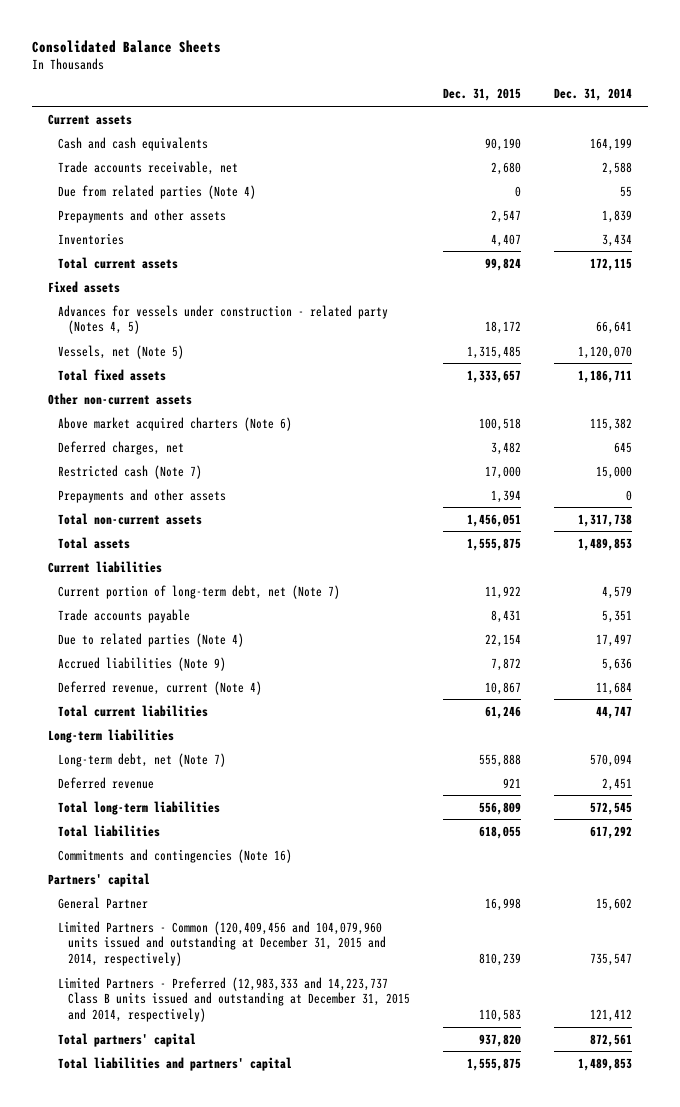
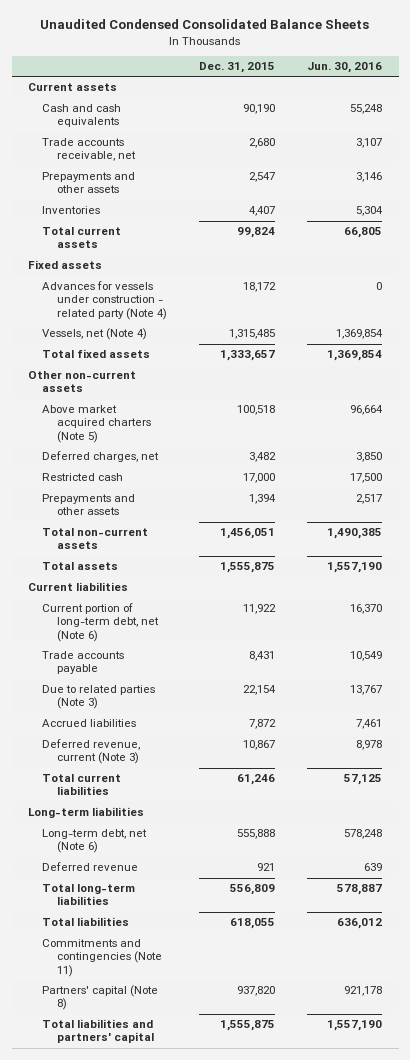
- Consolidated Balance Sheets
+ Unaudited Condensed Consolidated Balance Sheets
- | Dec. 31, 2015 | Dec. 31, 2014
+ | Dec. 31, 2015 | Jun. 30, 2016
- Due from related parties (Note 4) | 0 | 55
- Advances for vessels under construction - related party (Notes 4, 5) | 18,172 | 66,641
- Vessels, net (Note 5) | 1,315,485 | 1,120,070
+ Advances for vessels under construction - related party (Note 4) | 18,172 | 0
+ Vessels, net (Note 4) | 1,315,485 | 1,369,854
- Above market acquired charters (Note 6) | 100,518 | 115,382
+ Above market acquired charters (Note 5) | 100,518 | 96,664
- Restricted cash (Note 7) | 17,000 | 15,000
+ Restricted cash | 17,000 | 17,500
- Current portion of long-term debt, net (Note 7) | 11,922 | 4,579
+ Current portion of long-term debt, net (Note 6) | 11,922 | 16,370
- Due to related parties (Note 4) | 22,154 | 17,497
- Accrued liabilities (Note 9) | 7,872 | 5,636
- Deferred revenue, current (Note 4) | 10,867 | 11,684
+ Due to related parties (Note 3) | 22,154 | 13,767
+ Accrued liabilities | 7,872 | 7,461
+ Deferred revenue, current (Note 3) | 10,867 | 8,978
- Long-term debt, net (Note 7) | 555,888 | 570,094
+ Long-term debt, net (Note 6) | 555,888 | 578,248
- Commitments and contingencies (Note 16)
- Partners' capital
- General Partner | 16,998 | 15,602
- Limited Partners - Common (120,409,456 and 104,079,960 units issued and outstanding at December 31, 2015 and 2014, respectively) | 810,239 | 735,547
- Limited Partners - Preferred (12,983,333 and 14,223,737 Class B units issued and outstanding at December 31, 2015 and 2014, respectively) | 110,583 | 121,412
- Total partners' capital | 937,820 | 872,561
+ Commitments and contingencies (Note 11)
+ Partners' capital (Note 8) | 937,820 | 921,178

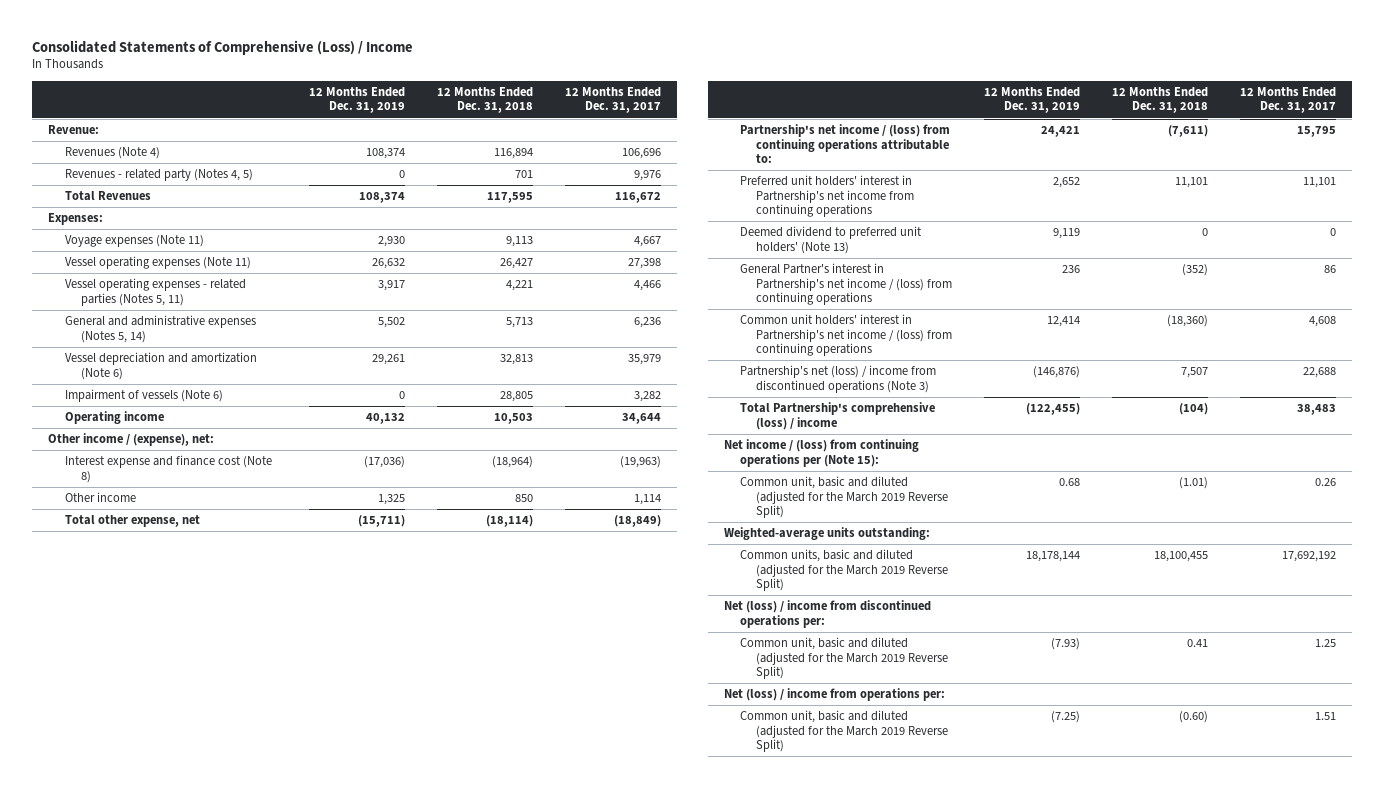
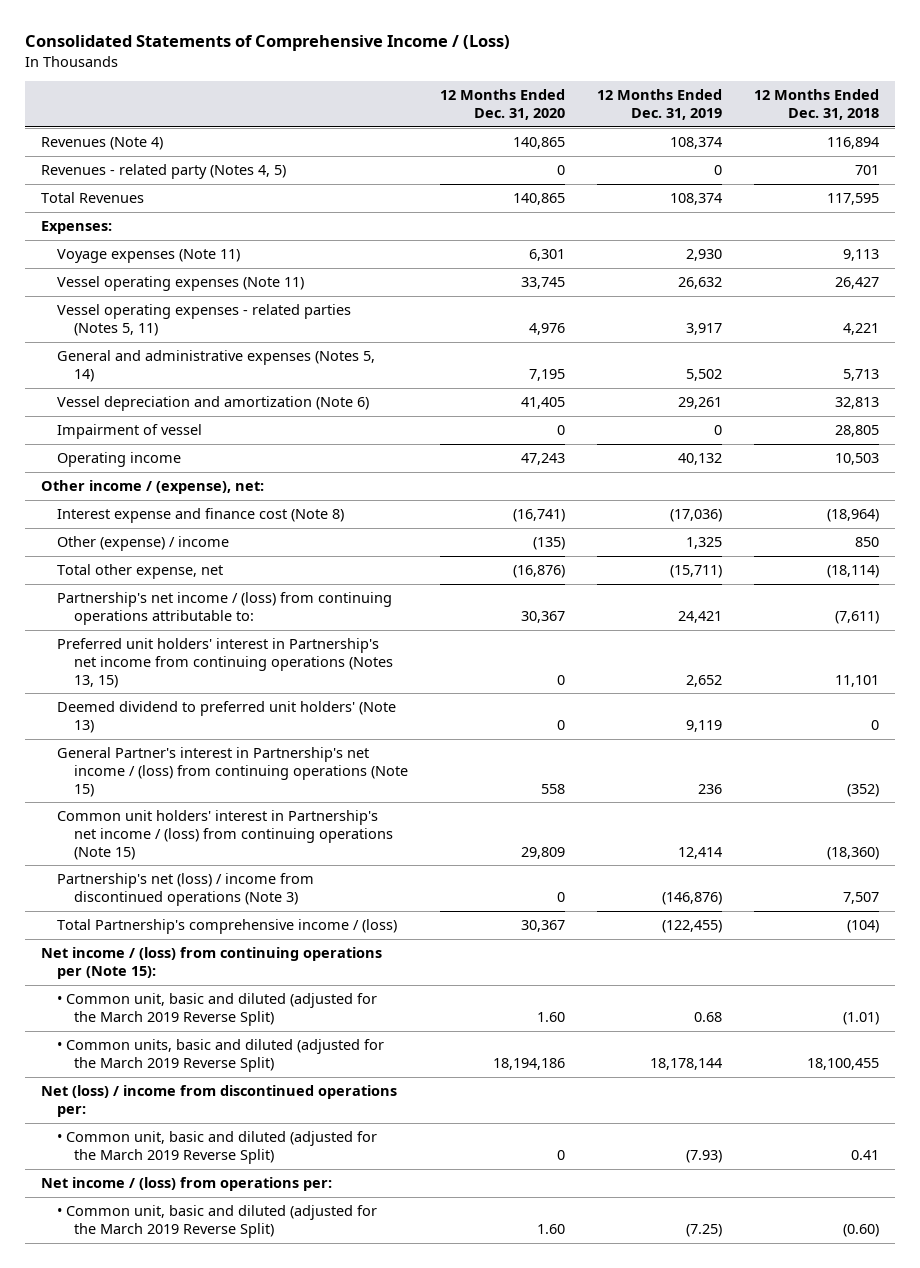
- Consolidated Statements of Comprehensive (Loss) / Income
+ Consolidated Statements of Comprehensive Income / (Loss)
- | 12 Months Ended Dec. 31, 2019 | 12 Months Ended Dec. 31, 2018 | 12 Months Ended Dec. 31, 2017
+ | 12 Months Ended Dec. 31, 2020 | 12 Months Ended Dec. 31, 2019 | 12 Months Ended Dec. 31, 2018
- Revenue:
- Impairment of vessels (Note 6) | 0 | 28,805 | 3,282
+ Impairment of vessel | 0 | 0 | 28,805
- Other income | 1,325 | 850 | 1,114
+ Other (expense) / income | (135) | 1,325 | 850
- Preferred unit holders' interest in Partnership's net income from continuing operations | 2,652 | 11,101 | 11,101
+ Preferred unit holders' interest in Partnership's net income from continuing operations (Notes 13, 15) | 0 | 2,652 | 11,101
- General Partner's interest in Partnership's net income / (loss) from continuing operations | 236 | (352) | 86
- Common unit holders' interest in Partnership's net income / (loss) from continuing operations | 12,414 | (18,360) | 4,608
+ General Partner's interest in Partnership's net income / (loss) from continuing operations (Note 15) | 558 | 236 | (352)
+ Common unit holders' interest in Partnership's net income / (loss) from continuing operations (Note 15) | 29,809 | 12,414 | (18,360)
- Total Partnership's comprehensive (loss) / income | (122,455) | (104) | 38,483
+ Total Partnership's comprehensive income / (loss) | 30,367 | (122,455) | (104)
- Common unit, basic and diluted (adjusted for the March 2019 Reverse Split) | 0.68 | (1.01) | 0.26
- Weighted-average units outstanding:
- Common units, basic and diluted (adjusted for the March 2019 Reverse Split) | 18,178,144 | 18,100,455 | 17,692,192
+ • Common unit, basic and diluted (adjusted for the March 2019 Reverse Split) | 1.60 | 0.68 | (1.01)
+ • Common units, basic and diluted (adjusted for the March 2019 Reverse Split) | 18,194,186 | 18,178,144 | 18,100,455
- Common unit, basic and diluted (adjusted for the March 2019 Reverse Split) | (7.93) | 0.41 | 1.25
- Net (loss) / income from operations per:
- Common unit, basic and diluted (adjusted for the March 2019 Reverse Split) | (7.25) | (0.60) | 1.51
+ • Common unit, basic and diluted (adjusted for the March 2019 Reverse Split) | 0 | (7.93) | 0.41
+ Net income / (loss) from operations per:
+ • Common unit, basic and diluted (adjusted for the March 2019 Reverse Split) | 1.60 | (7.25) | (0.60)

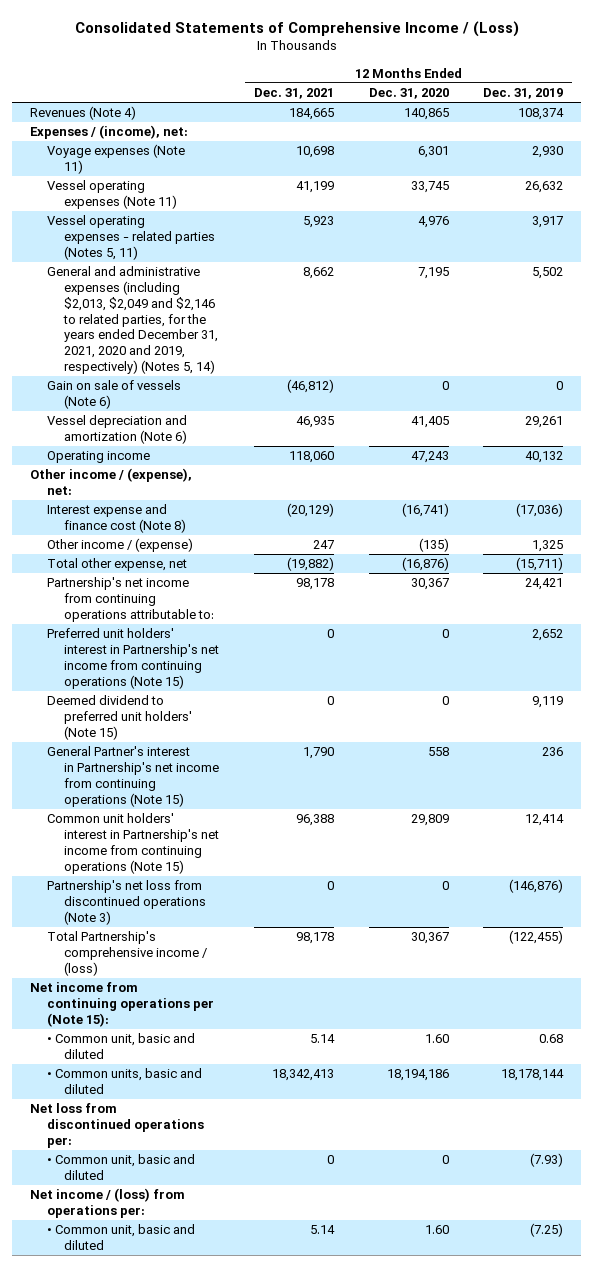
- | 12 Months Ended Dec. 31, 2020 | 12 Months Ended Dec. 31, 2019 | 12 Months Ended Dec. 31, 2018
+ | 12 Months Ended Dec. 31, 2021 | 12 Months Ended Dec. 31, 2020 | 12 Months Ended Dec. 31, 2019
- Revenues - related party (Notes 4, 5) | 0 | 0 | 701
- Total Revenues | 140,865 | 108,374 | 117,595
- Expenses:
+ Expenses / (income), net:
- General and administrative expenses (Notes 5, 14) | 7,195 | 5,502 | 5,713
+ General and administrative expenses (including $2,013, $2,049 and $2,146 to related parties, for the years ended December 31, 2021, 2020 and 2019, respectively) (Notes 5, 14) | 8,662 | 7,195 | 5,502
+ Gain on sale of vessels (Note 6) | (46,812) | 0 | 0
- Impairment of vessel | 0 | 0 | 28,805
- Other (expense) / income | (135) | 1,325 | 850
+ Other income / (expense) | 247 | (135) | 1,325
- Partnership's net income / (loss) from continuing operations attributable to: | 30,367 | 24,421 | (7,611)
- Preferred unit holders' interest in Partnership's net income from continuing operations (Notes 13, 15) | 0 | 2,652 | 11,101
- Deemed dividend to preferred unit holders' (Note 13) | 0 | 9,119 | 0
- General Partner's interest in Partnership's net income / (loss) from continuing operations (Note 15) | 558 | 236 | (352)
- Common unit holders' interest in Partnership's net income / (loss) from continuing operations (Note 15) | 29,809 | 12,414 | (18,360)
- Partnership's net (loss) / income from discontinued operations (Note 3) | 0 | (146,876) | 7,507
+ Partnership's net income from continuing operations attributable to: | 98,178 | 30,367 | 24,421
+ Preferred unit holders' interest in Partnership's net income from continuing operations (Note 15) | 0 | 0 | 2,652
+ Deemed dividend to preferred unit holders' (Note 15) | 0 | 0 | 9,119
+ General Partner's interest in Partnership's net income from continuing operations (Note 15) | 1,790 | 558 | 236
+ Common unit holders' interest in Partnership's net income from continuing operations (Note 15) | 96,388 | 29,809 | 12,414
+ Partnership's net loss from discontinued operations (Note 3) | 0 | 0 | (146,876)
- Net income / (loss) from continuing operations per (Note 15):
- • Common unit, basic and diluted (adjusted for the March 2019 Reverse Split) | 1.60 | 0.68 | (1.01)
- • Common units, basic and diluted (adjusted for the March 2019 Reverse Split) | 18,194,186 | 18,178,144 | 18,100,455
- Net (loss) / income from discontinued operations per:
- • Common unit, basic and diluted (adjusted for the March 2019 Reverse Split) | 0 | (7.93) | 0.41
+ Net income from continuing operations per (Note 15):
+ • Common unit, basic and diluted | 5.14 | 1.60 | 0.68
+ • Common units, basic and diluted | 18,342,413 | 18,194,186 | 18,178,144
+ Net loss from discontinued operations per:
+ • Common unit, basic and diluted | 0 | 0 | (7.93)
- • Common unit, basic and diluted (adjusted for the March 2019 Reverse Split) | 1.60 | (7.25) | (0.60)
+ • Common unit, basic and diluted | 5.14 | 1.60 | (7.25)

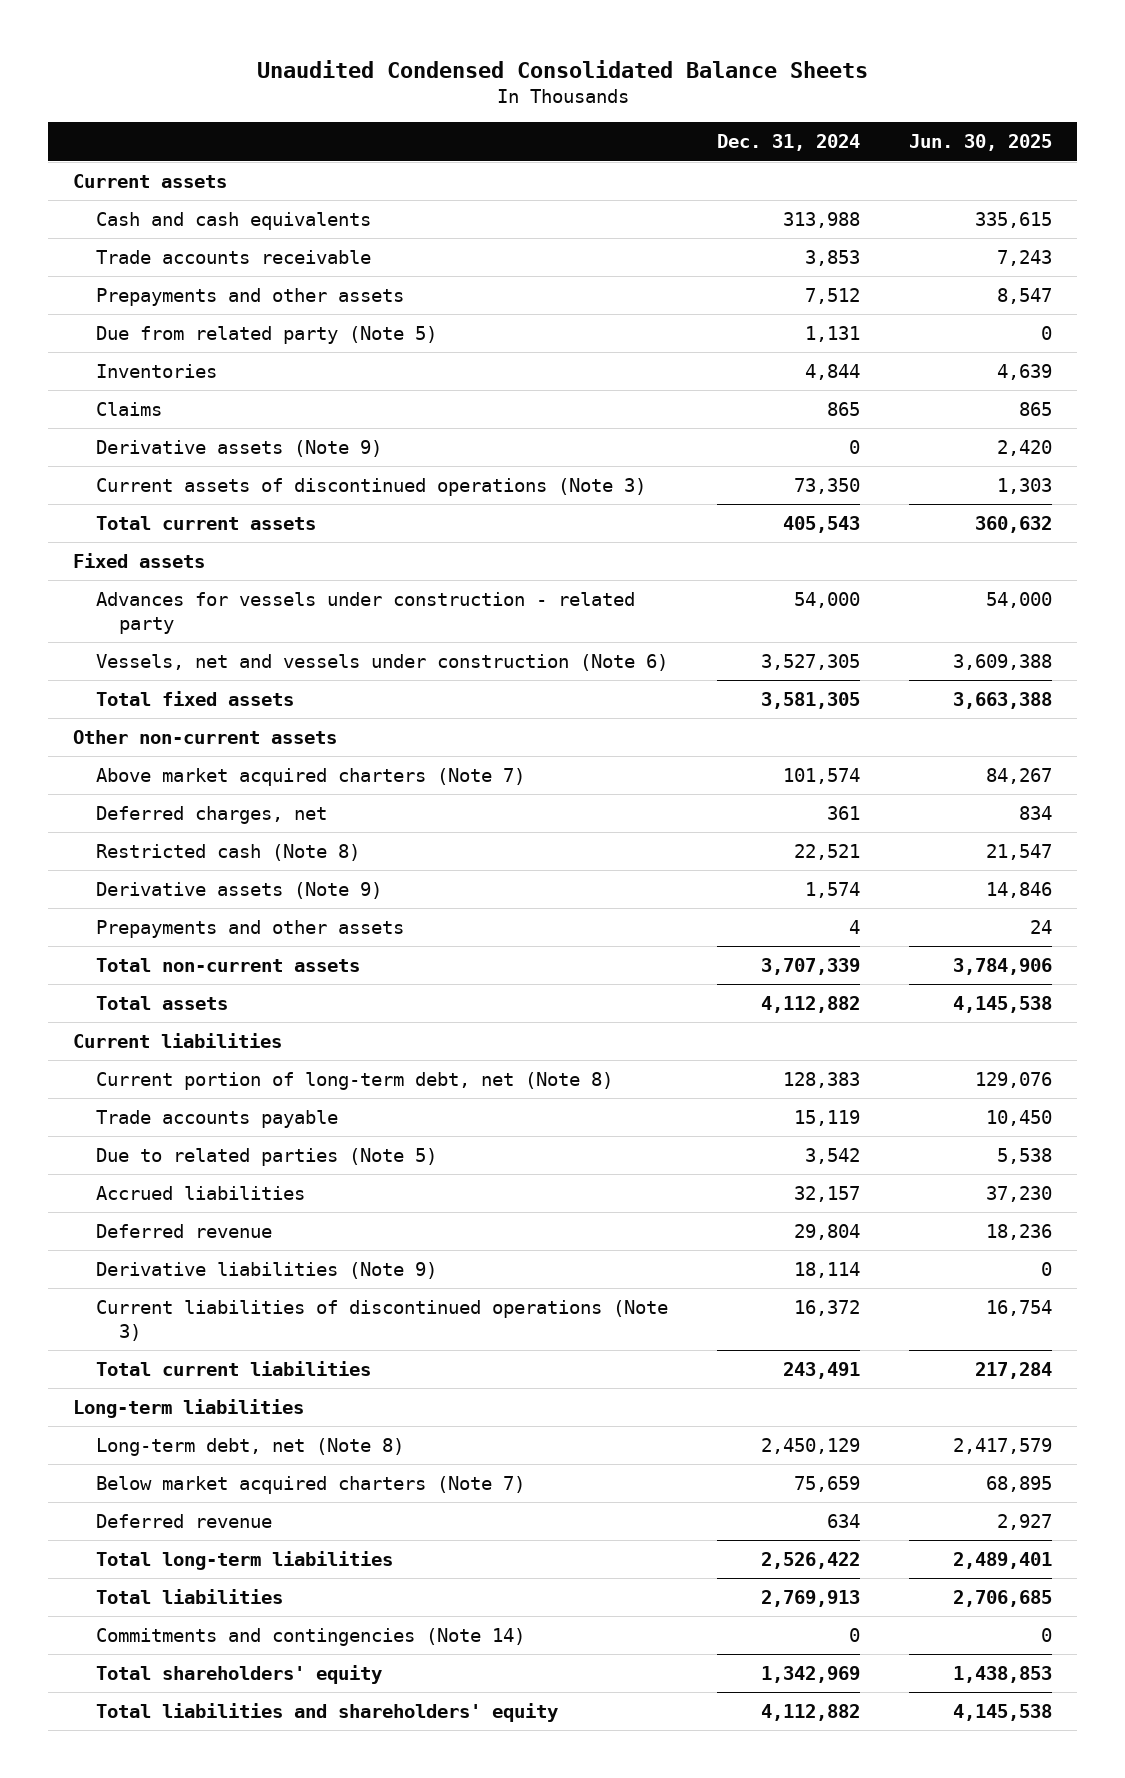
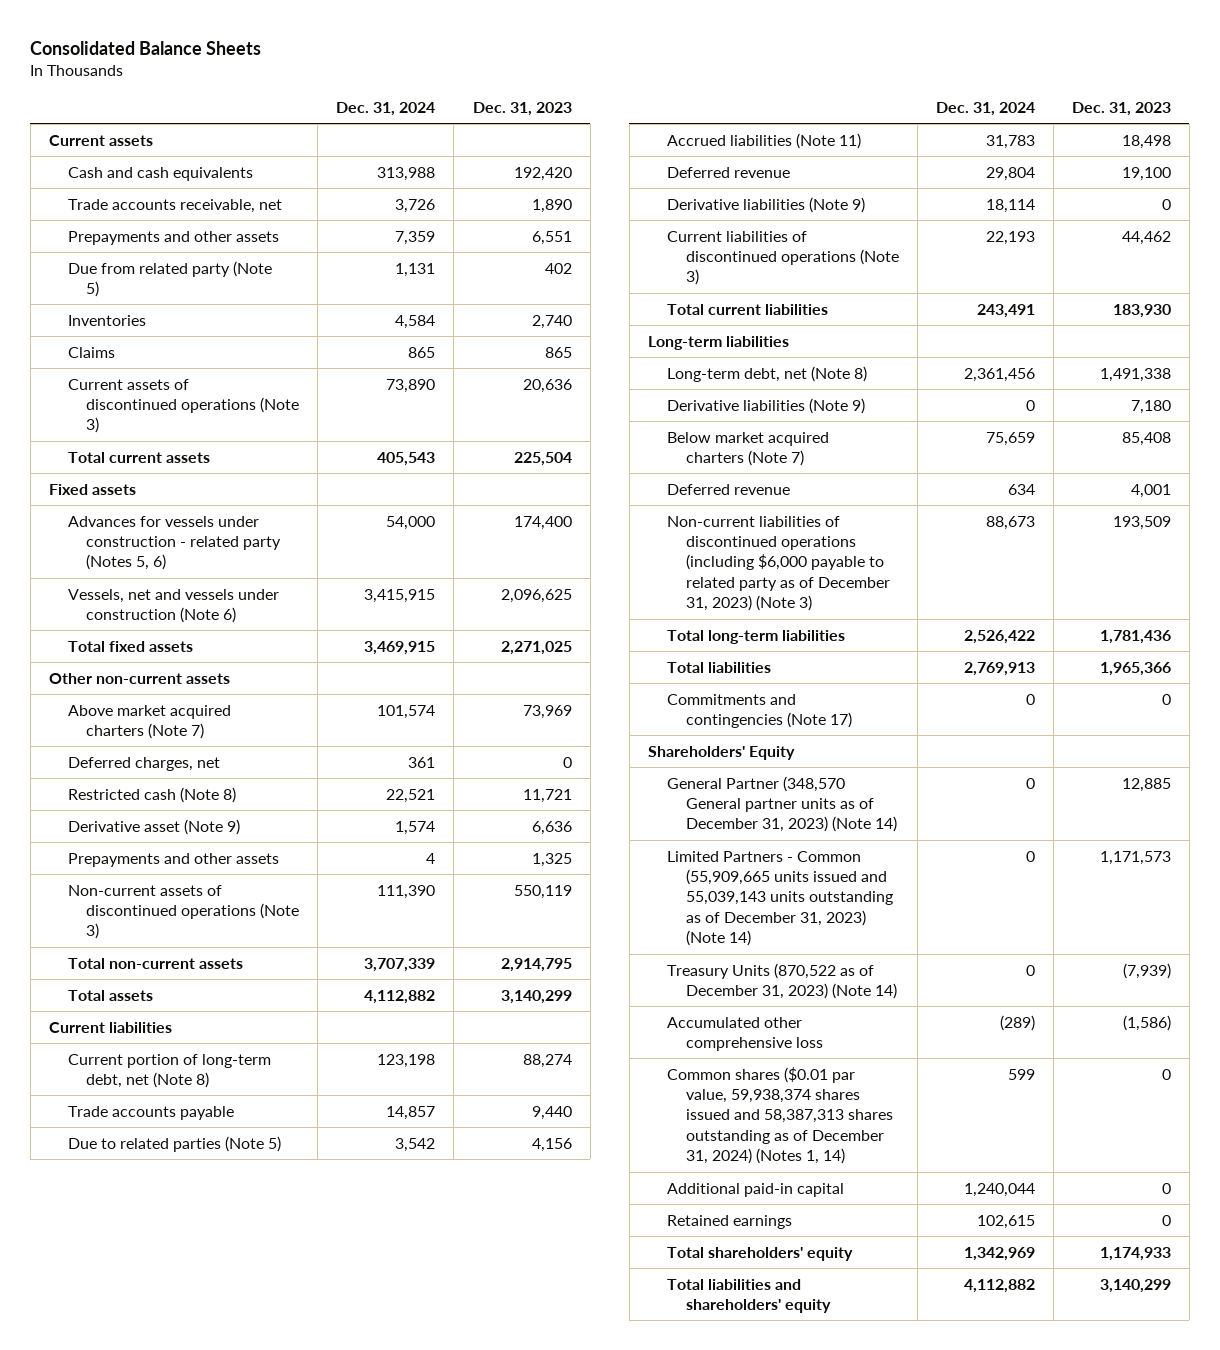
- Unaudited Condensed Consolidated Balance Sheets
+ Consolidated Balance Sheets
- | Dec. 31, 2024 | Jun. 30, 2025
+ | Dec. 31, 2024 | Dec. 31, 2023
- Trade accounts receivable | 3,853 | 7,243
- Prepayments and other assets | 7,512 | 8,547
+ Trade accounts receivable, net | 3,726 | 1,890
+ Prepayments and other assets | 7,359 | 6,551
- Inventories | 4,844 | 4,639
+ Inventories | 4,584 | 2,740
- Derivative assets (Note 9) | 0 | 2,420
- Current assets of discontinued operations (Note 3) | 73,350 | 1,303
+ Current assets of discontinued operations (Note 3) | 73,890 | 20,636
- Advances for vessels under construction - related party | 54,000 | 54,000
- Vessels, net and vessels under construction (Note 6) | 3,527,305 | 3,609,388
- Total fixed assets | 3,581,305 | 3,663,388
+ Advances for vessels under construction - related party (Notes 5, 6) | 54,000 | 174,400
+ Vessels, net and vessels under construction (Note 6) | 3,415,915 | 2,096,625
+ Total fixed assets | 3,469,915 | 2,271,025
- Derivative assets (Note 9) | 1,574 | 14,846
+ Derivative asset (Note 9) | 1,574 | 6,636
+ Non-current assets of discontinued operations (Note 3) | 111,390 | 550,119
- Current portion of long-term debt, net (Note 8) | 128,383 | 129,076
- Trade accounts payable | 15,119 | 10,450
+ Current portion of long-term debt, net (Note 8) | 123,198 | 88,274
+ Trade accounts payable | 14,857 | 9,440
- Accrued liabilities | 32,157 | 37,230
+ Accrued liabilities (Note 11) | 31,783 | 18,498
- Current liabilities of discontinued operations (Note 3) | 16,372 | 16,754
+ Current liabilities of discontinued operations (Note 3) | 22,193 | 44,462
- Long-term debt, net (Note 8) | 2,450,129 | 2,417,579
+ Long-term debt, net (Note 8) | 2,361,456 | 1,491,338
+ Derivative liabilities (Note 9) | 0 | 7,180
+ Non-current liabilities of discontinued operations (including $6,000 payable to related party as of December 31, 2023) (Note 3) | 88,673 | 193,509
- Commitments and contingencies (Note 14) | 0 | 0
+ Commitments and contingencies (Note 17) | 0 | 0
+ Shareholders' Equity
+ General Partner (348,570 General partner units as of December 31, 2023) (Note 14) | 0 | 12,885
+ Limited Partners - Common (55,909,665 units issued and 55,039,143 units outstanding as of December 31, 2023) (Note 14) | 0 | 1,171,573
+ Treasury Units (870,522 as of December 31, 2023) (Note 14) | 0 | (7,939)
+ Accumulated other comprehensive loss | (289) | (1,586)
+ Common shares ($0.01 par value, 59,938,374 shares issued and 58,387,313 shares outstanding as of December 31, 2024) (Notes 1, 14) | 599 | 0
+ Additional paid-in capital | 1,240,044 | 0
+ Retained earnings | 102,615 | 0

